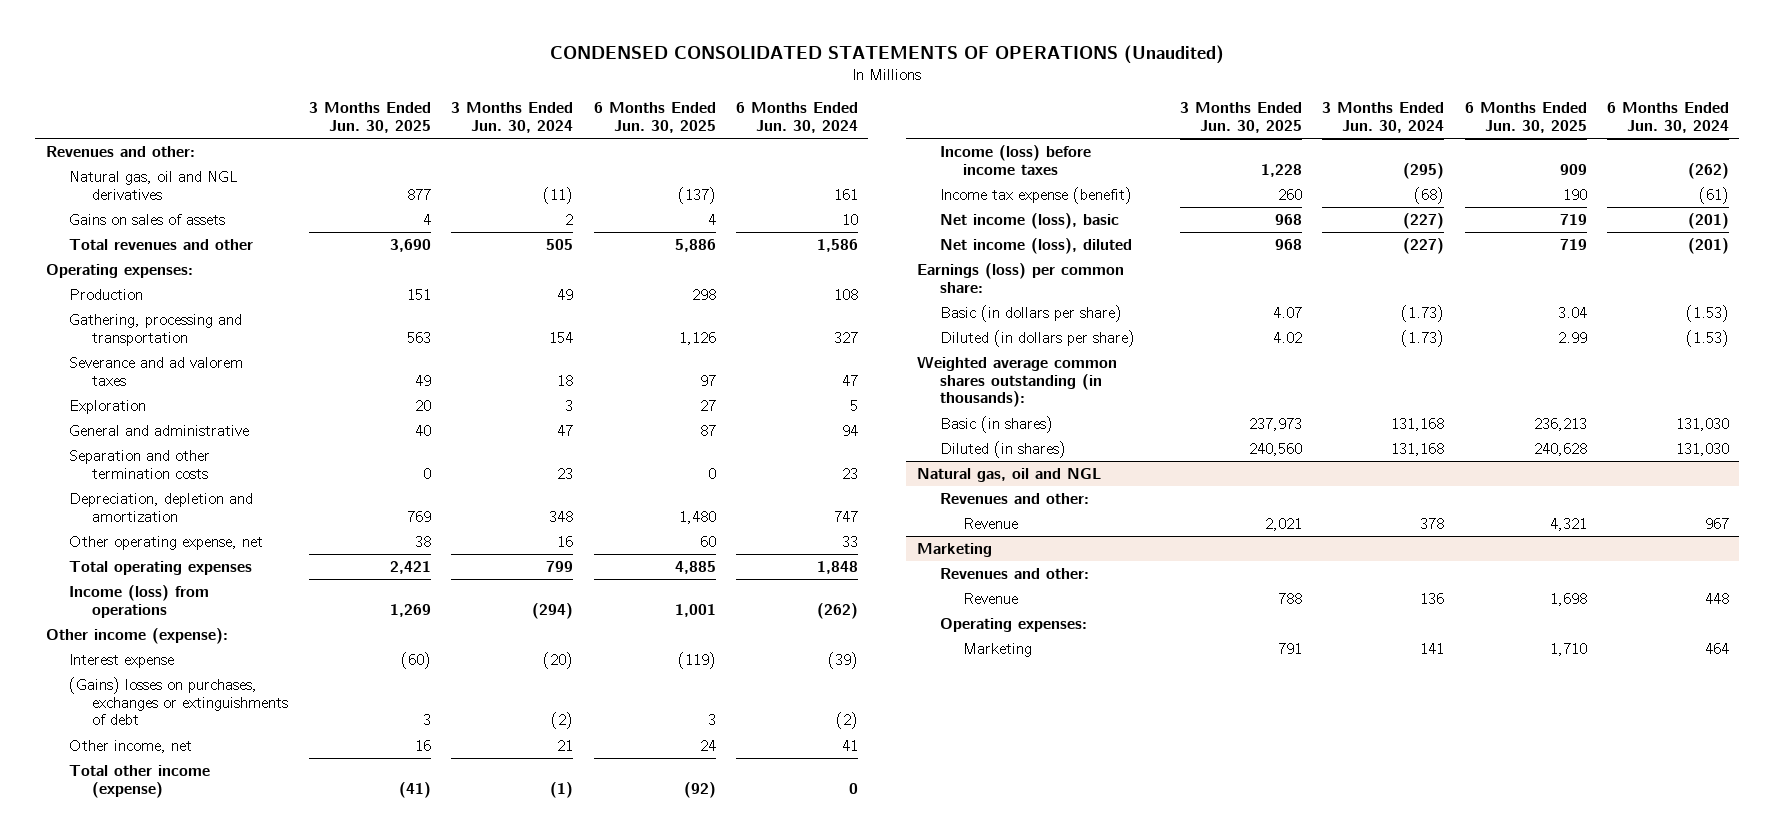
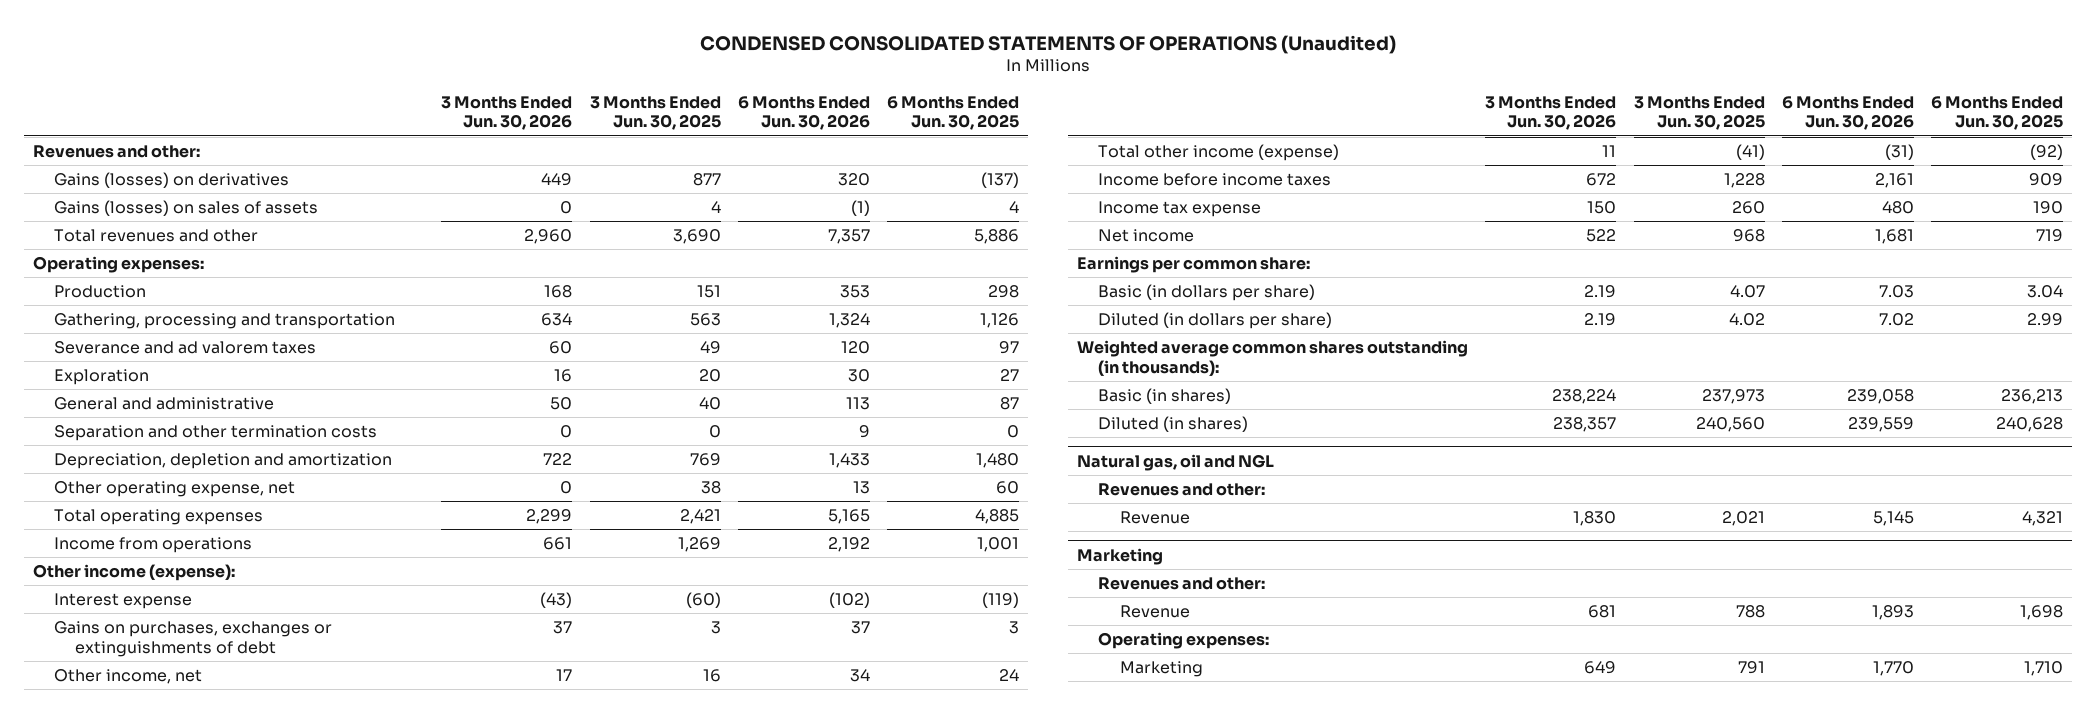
- | 3 Months Ended Jun. 30, 2025 | 3 Months Ended Jun. 30, 2024 | 6 Months Ended Jun. 30, 2025 | 6 Months Ended Jun. 30, 2024
+ | 3 Months Ended Jun. 30, 2026 | 3 Months Ended Jun. 30, 2025 | 6 Months Ended Jun. 30, 2026 | 6 Months Ended Jun. 30, 2025
- Natural gas, oil and NGL derivatives | 877 | (11) | (137) | 161
- Gains on sales of assets | 4 | 2 | 4 | 10
+ Gains (losses) on derivatives | 449 | 877 | 320 | (137)
+ Gains (losses) on sales of assets | 0 | 4 | (1) | 4
- Income (loss) from operations | 1,269 | (294) | 1,001 | (262)
+ Income from operations | 661 | 1,269 | 2,192 | 1,001
- (Gains) losses on purchases, exchanges or extinguishments of debt | 3 | (2) | 3 | (2)
+ Gains on purchases, exchanges or extinguishments of debt | 37 | 3 | 37 | 3
- Income (loss) before income taxes | 1,228 | (295) | 909 | (262)
- Income tax expense (benefit) | 260 | (68) | 190 | (61)
- Net income (loss), basic | 968 | (227) | 719 | (201)
- Net income (loss), diluted | 968 | (227) | 719 | (201)
- Earnings (loss) per common share:
+ Income before income taxes | 672 | 1,228 | 2,161 | 909
+ Income tax expense | 150 | 260 | 480 | 190
+ Net income | 522 | 968 | 1,681 | 719
+ Earnings per common share:

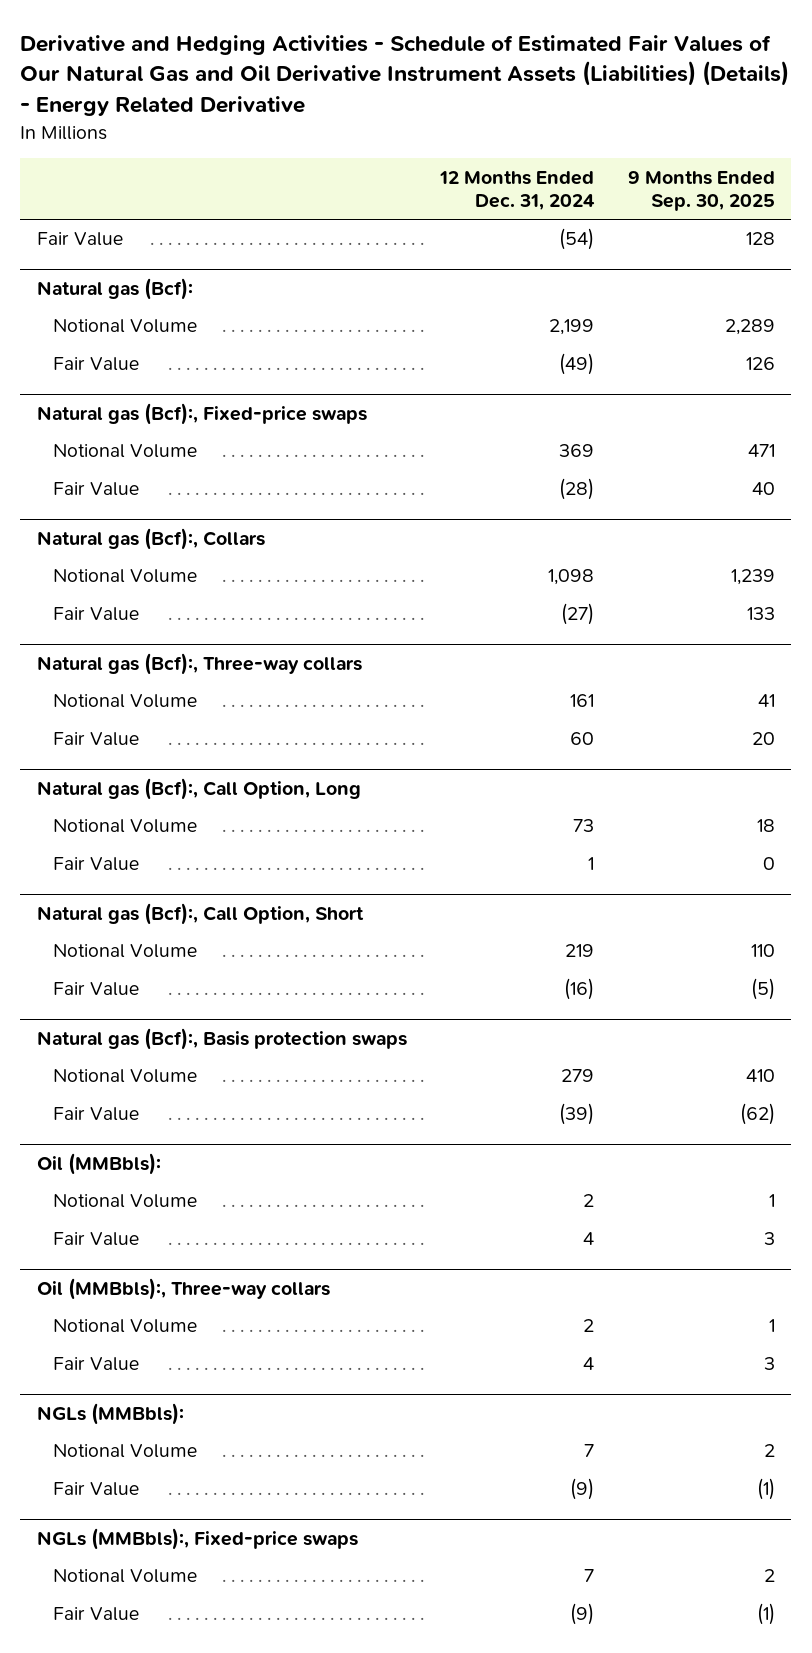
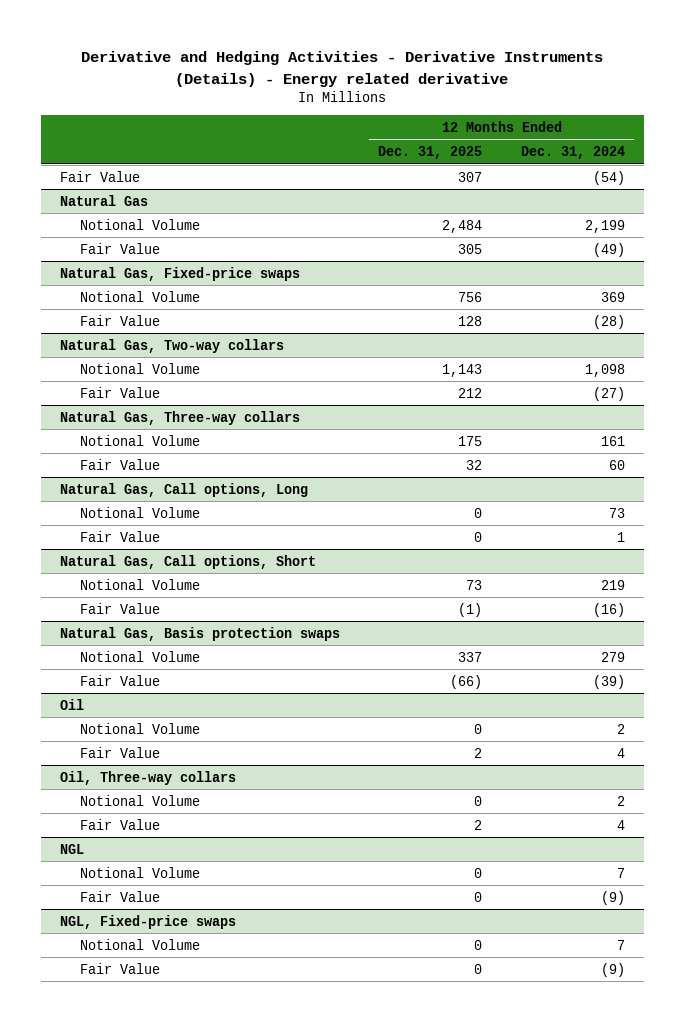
- Derivative and Hedging Activities - Schedule of Estimated Fair Values of Our Natural Gas and Oil Derivative Instrument Assets (Liabilities) (Details) - Energy Related Derivative
+ Derivative and Hedging Activities - Derivative Instruments (Details) - Energy related derivative
- | 12 Months Ended Dec. 31, 2024 | 9 Months Ended Sep. 30, 2025
+ | 12 Months Ended Dec. 31, 2025 | 12 Months Ended Dec. 31, 2024
- Natural gas (Bcf):
+ Natural Gas
- Natural gas (Bcf):, Fixed-price swaps
+ Natural Gas, Fixed-price swaps
- Natural gas (Bcf):, Collars
+ Natural Gas, Two-way collars
- Natural gas (Bcf):, Three-way collars
+ Natural Gas, Three-way collars
- Natural gas (Bcf):, Call Option, Long
+ Natural Gas, Call options, Long
- Natural gas (Bcf):, Call Option, Short
+ Natural Gas, Call options, Short
- Natural gas (Bcf):, Basis protection swaps
+ Natural Gas, Basis protection swaps
- Oil (MMBbls):
+ Oil
- Oil (MMBbls):, Three-way collars
+ Oil, Three-way collars
- NGLs (MMBbls):
+ NGL
- NGLs (MMBbls):, Fixed-price swaps
+ NGL, Fixed-price swaps

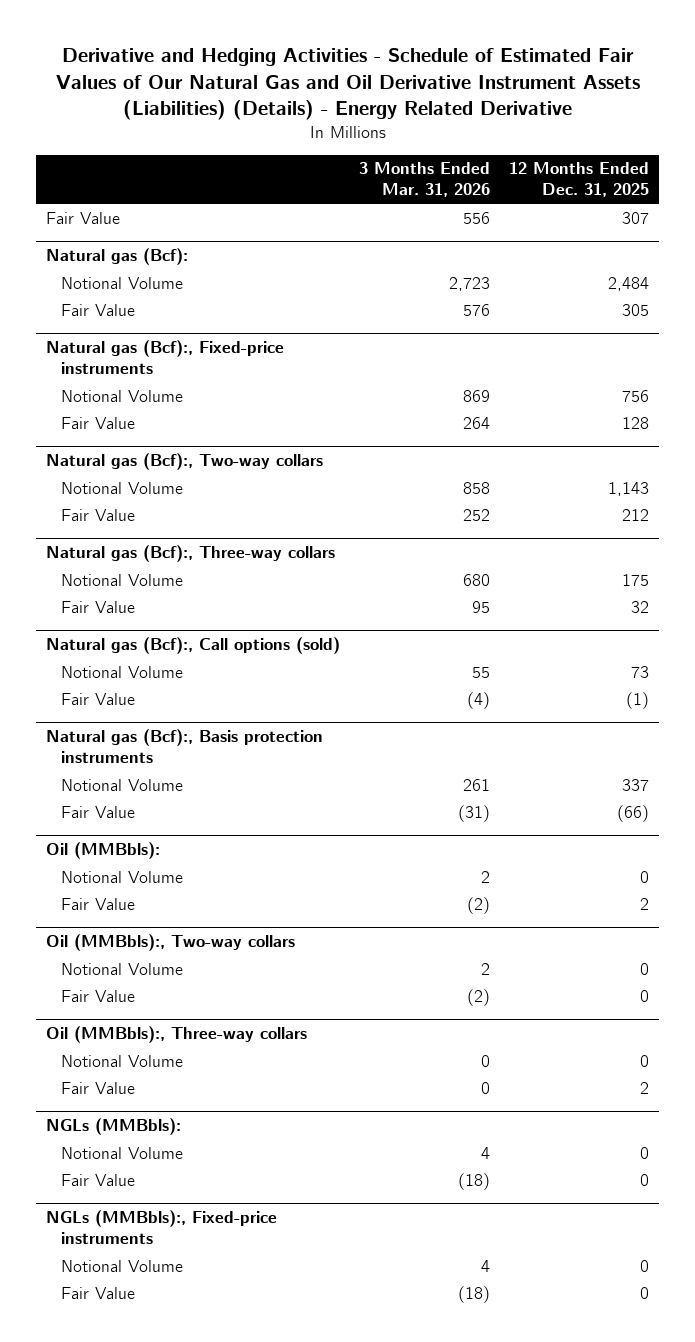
- Derivative and Hedging Activities - Derivative Instruments (Details) - Energy related derivative
+ Derivative and Hedging Activities - Schedule of Estimated Fair Values of Our Natural Gas and Oil Derivative Instrument Assets (Liabilities) (Details) - Energy Related Derivative
- | 12 Months Ended Dec. 31, 2025 | 12 Months Ended Dec. 31, 2024
+ | 3 Months Ended Mar. 31, 2026 | 12 Months Ended Dec. 31, 2025
- Natural Gas
+ Natural gas (Bcf):
- Natural Gas, Fixed-price swaps
+ Natural gas (Bcf):, Fixed-price instruments
- Natural Gas, Two-way collars
+ Natural gas (Bcf):, Two-way collars
- Natural Gas, Three-way collars
+ Natural gas (Bcf):, Three-way collars
- Natural Gas, Call options, Long
- Notional Volume | 0 | 73
- Fair Value | 0 | 1
- Natural Gas, Call options, Short
+ Natural gas (Bcf):, Call options (sold)
- Natural Gas, Basis protection swaps
+ Natural gas (Bcf):, Basis protection instruments
- Oil
+ Oil (MMBbls):
- Oil, Three-way collars
+ Oil (MMBbls):, Two-way collars
+ Fair Value | (2) | 0
+ Oil (MMBbls):, Three-way collars
+ Notional Volume | 0 | 0
- NGL
+ NGLs (MMBbls):
- NGL, Fixed-price swaps
+ NGLs (MMBbls):, Fixed-price instruments

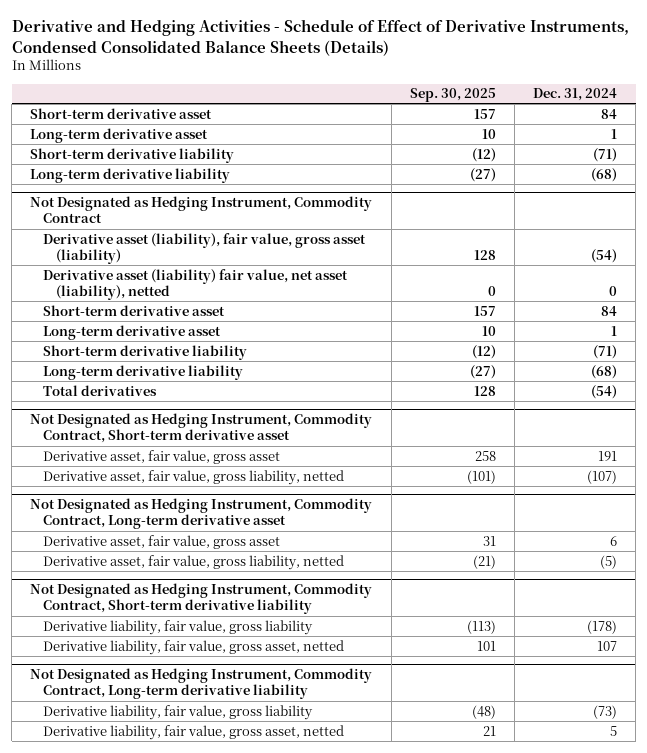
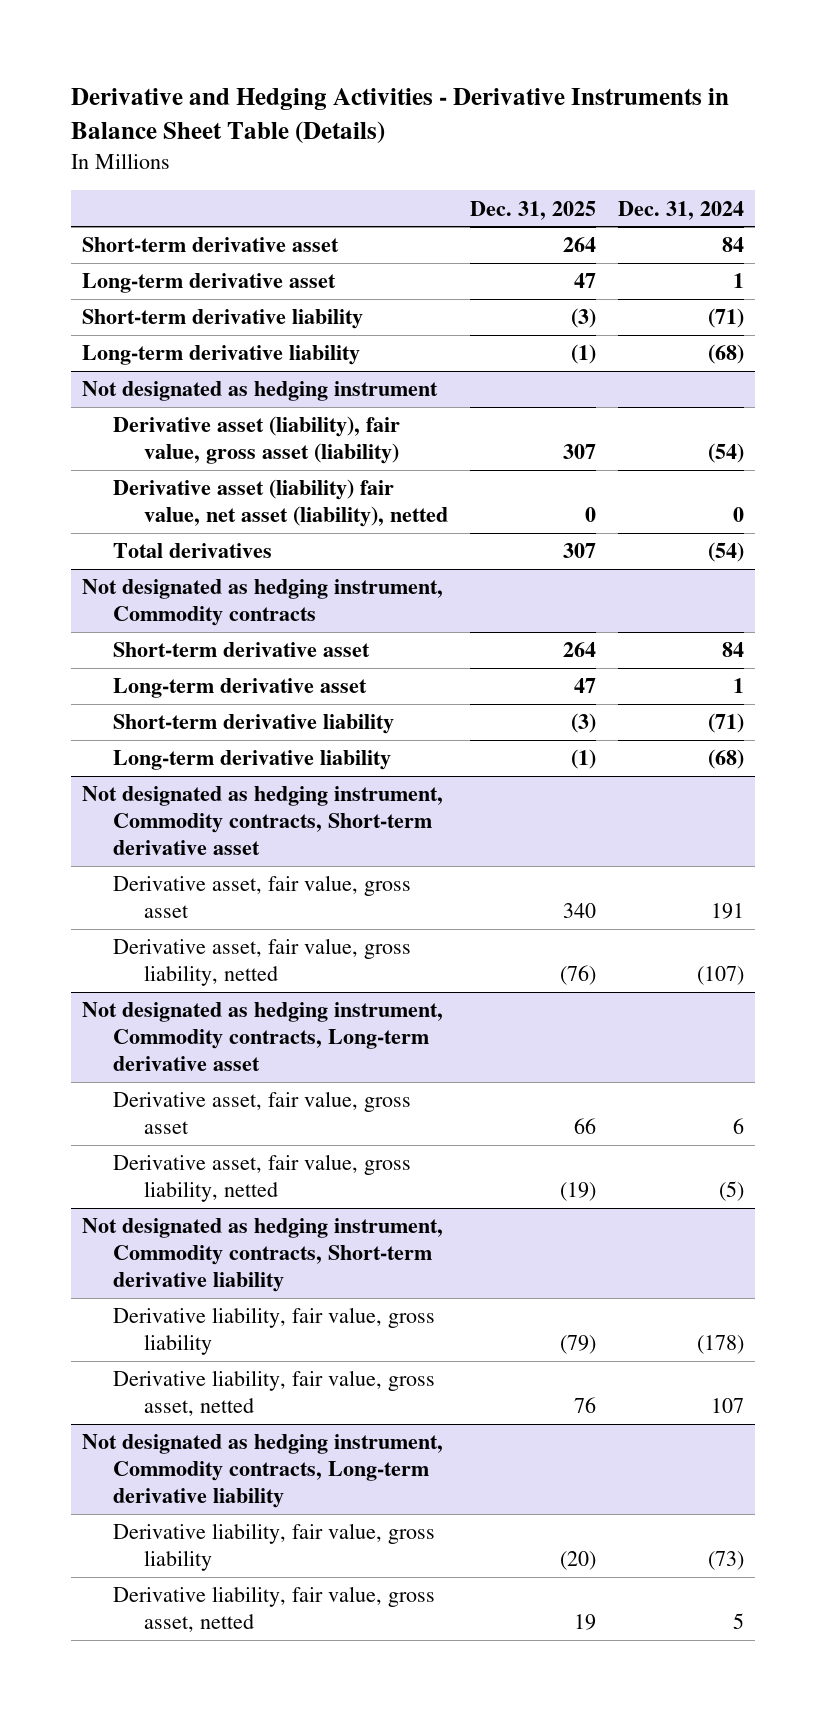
- Derivative and Hedging Activities - Schedule of Effect of Derivative Instruments, Condensed Consolidated Balance Sheets (Details)
+ Derivative and Hedging Activities - Derivative Instruments in Balance Sheet Table (Details)
- | Sep. 30, 2025 | Dec. 31, 2024
+ | Dec. 31, 2025 | Dec. 31, 2024
- Not Designated as Hedging Instrument, Commodity Contract
+ Not designated as hedging instrument
+ Total derivatives | 307 | (54)
+ Not designated as hedging instrument, Commodity contracts
- Total derivatives | 128 | (54)
- Not Designated as Hedging Instrument, Commodity Contract, Short-term derivative asset
+ Not designated as hedging instrument, Commodity contracts, Short-term derivative asset
- Not Designated as Hedging Instrument, Commodity Contract, Long-term derivative asset
+ Not designated as hedging instrument, Commodity contracts, Long-term derivative asset
- Not Designated as Hedging Instrument, Commodity Contract, Short-term derivative liability
+ Not designated as hedging instrument, Commodity contracts, Short-term derivative liability
- Not Designated as Hedging Instrument, Commodity Contract, Long-term derivative liability
+ Not designated as hedging instrument, Commodity contracts, Long-term derivative liability

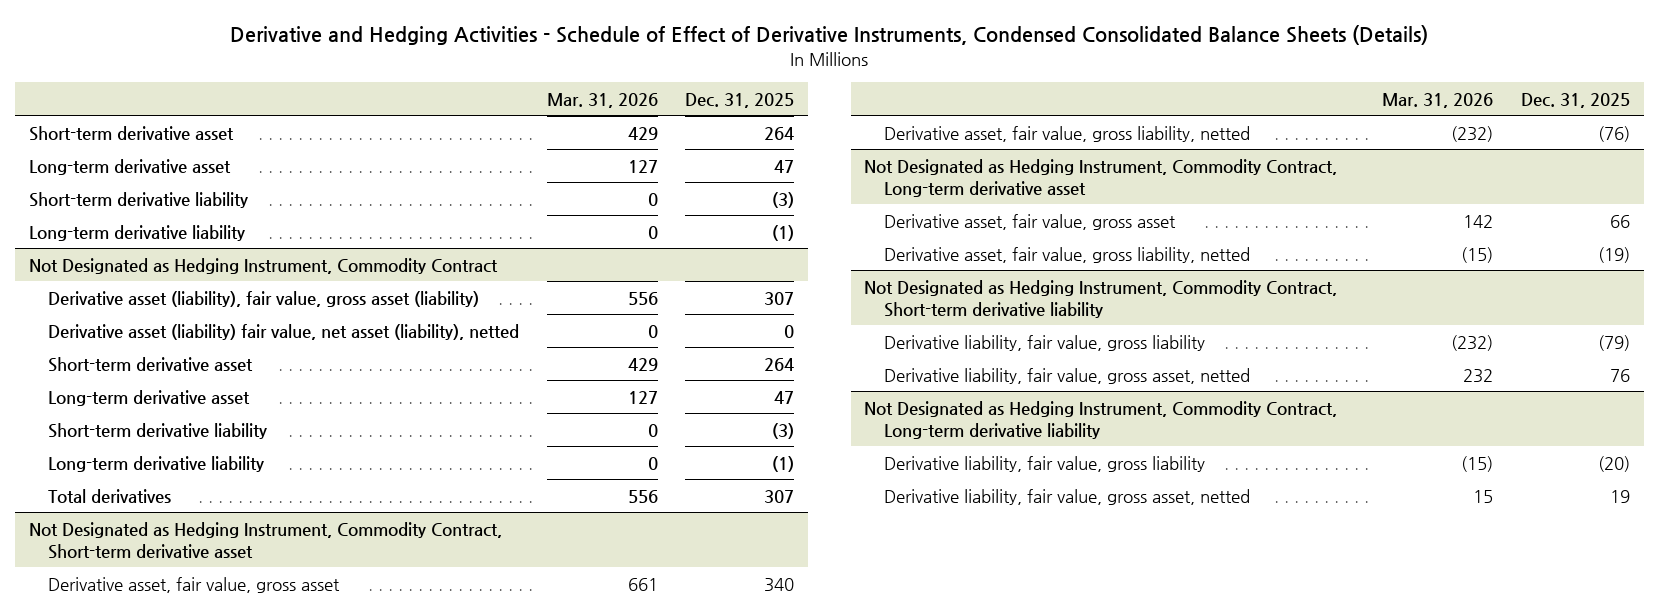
- Derivative and Hedging Activities - Derivative Instruments in Balance Sheet Table (Details)
+ Derivative and Hedging Activities - Schedule of Effect of Derivative Instruments, Condensed Consolidated Balance Sheets (Details)
- | Dec. 31, 2025 | Dec. 31, 2024
+ | Mar. 31, 2026 | Dec. 31, 2025
- Not designated as hedging instrument
+ Not Designated as Hedging Instrument, Commodity Contract
- Total derivatives | 307 | (54)
- Not designated as hedging instrument, Commodity contracts
- Not designated as hedging instrument, Commodity contracts, Short-term derivative asset
+ Total derivatives | 556 | 307
+ Not Designated as Hedging Instrument, Commodity Contract, Short-term derivative asset
- Not designated as hedging instrument, Commodity contracts, Long-term derivative asset
+ Not Designated as Hedging Instrument, Commodity Contract, Long-term derivative asset
- Not designated as hedging instrument, Commodity contracts, Short-term derivative liability
+ Not Designated as Hedging Instrument, Commodity Contract, Short-term derivative liability
- Not designated as hedging instrument, Commodity contracts, Long-term derivative liability
+ Not Designated as Hedging Instrument, Commodity Contract, Long-term derivative liability

